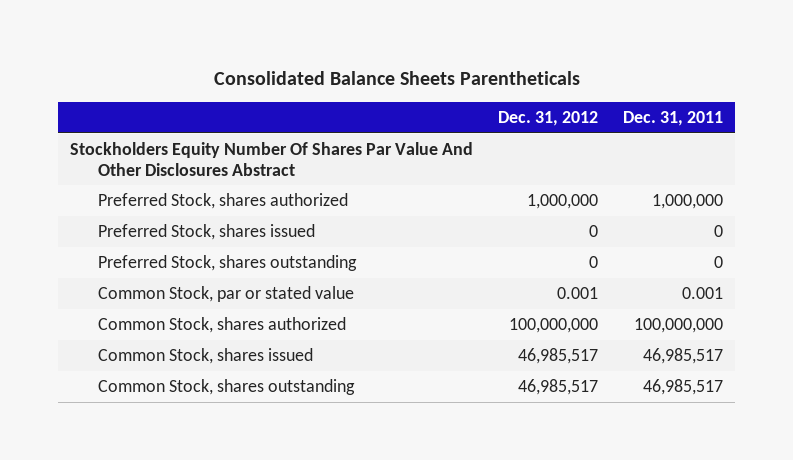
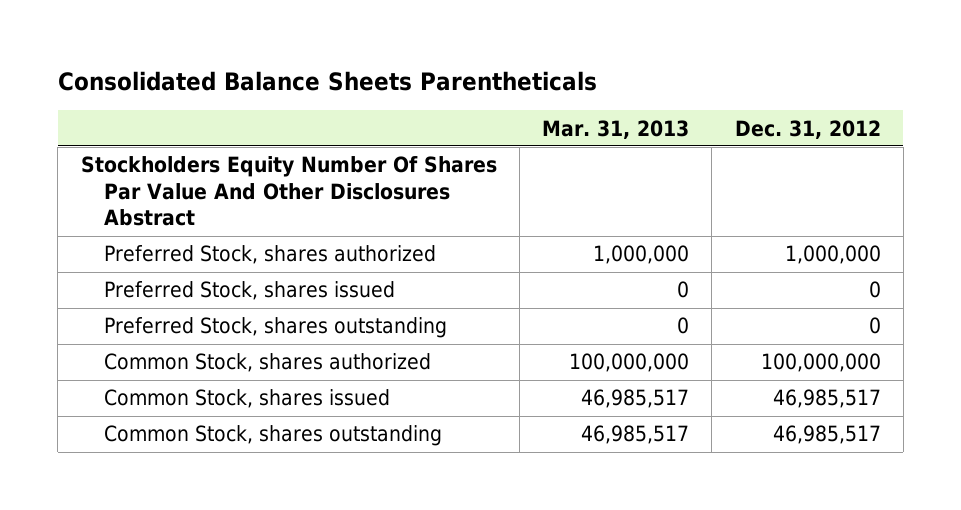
- | Dec. 31, 2012 | Dec. 31, 2011
+ | Mar. 31, 2013 | Dec. 31, 2012
- Common Stock, par or stated value | 0.001 | 0.001

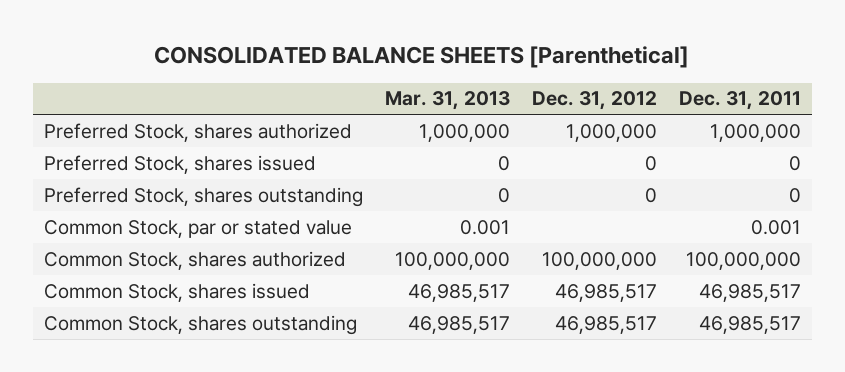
- Consolidated Balance Sheets Parentheticals
+ CONSOLIDATED BALANCE SHEETS [Parenthetical]
- | Mar. 31, 2013 | Dec. 31, 2012
+ | Mar. 31, 2013 | Dec. 31, 2012 | Dec. 31, 2011
- Stockholders Equity Number Of Shares Par Value And Other Disclosures Abstract
+ Common Stock, par or stated value | 0.001 | | 0.001

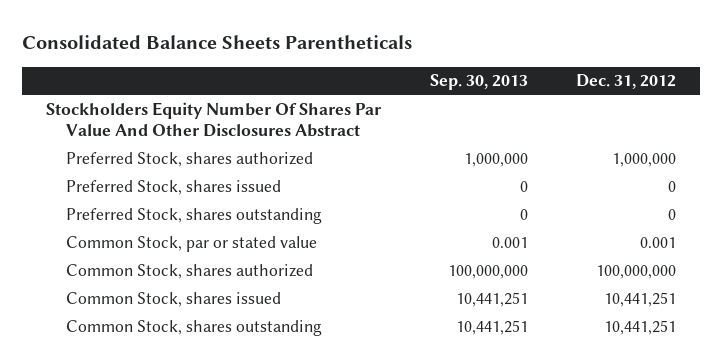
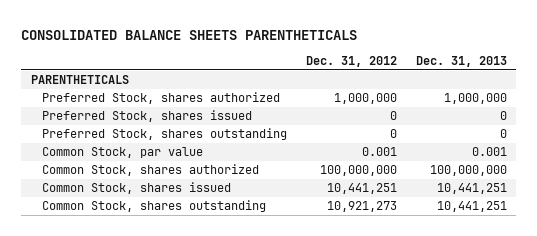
- Consolidated Balance Sheets Parentheticals
+ CONSOLIDATED BALANCE SHEETS PARENTHETICALS
- | Sep. 30, 2013 | Dec. 31, 2012
+ | Dec. 31, 2012 | Dec. 31, 2013
- Stockholders Equity Number Of Shares Par Value And Other Disclosures Abstract
+ PARENTHETICALS
- Common Stock, par or stated value | 0.001 | 0.001
+ Common Stock, par value | 0.001 | 0.001
- Common Stock, shares outstanding | 10,441,251 | 10,441,251
+ Common Stock, shares outstanding | 10,921,273 | 10,441,251

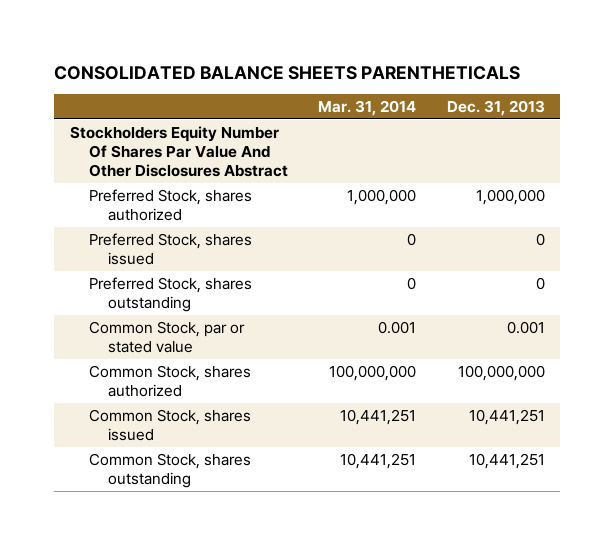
- | Dec. 31, 2012 | Dec. 31, 2013
+ | Mar. 31, 2014 | Dec. 31, 2013
- PARENTHETICALS
+ Stockholders Equity Number Of Shares Par Value And Other Disclosures Abstract
- Common Stock, par value | 0.001 | 0.001
+ Common Stock, par or stated value | 0.001 | 0.001

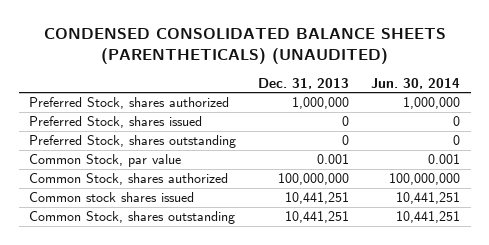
- CONSOLIDATED BALANCE SHEETS PARENTHETICALS
+ CONDENSED CONSOLIDATED BALANCE SHEETS (PARENTHETICALS) (UNAUDITED)
- | Mar. 31, 2014 | Dec. 31, 2013
+ | Dec. 31, 2013 | Jun. 30, 2014
- Stockholders Equity Number Of Shares Par Value And Other Disclosures Abstract
- Common Stock, par or stated value | 0.001 | 0.001
+ Common Stock, par value | 0.001 | 0.001
- Common Stock, shares issued | 10,441,251 | 10,441,251
+ Common stock shares issued | 10,441,251 | 10,441,251

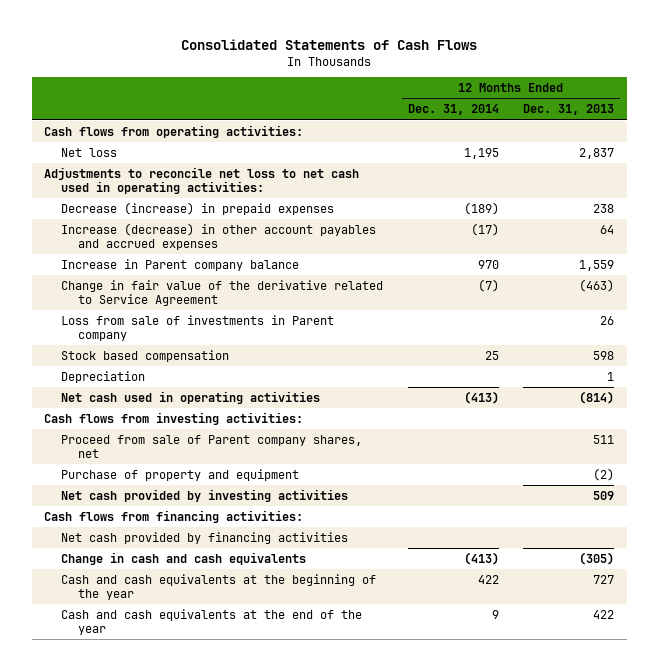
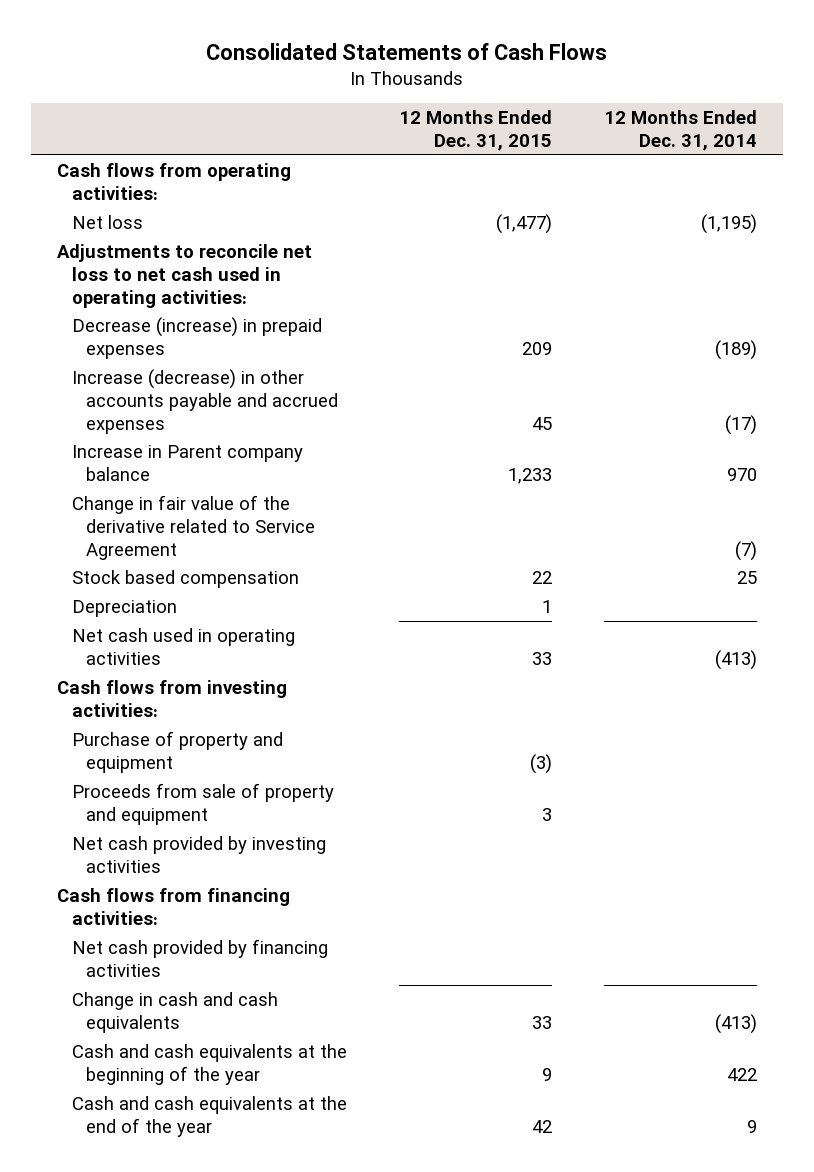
- | 12 Months Ended Dec. 31, 2014 | 12 Months Ended Dec. 31, 2013
+ | 12 Months Ended Dec. 31, 2015 | 12 Months Ended Dec. 31, 2014
- Net loss | 1,195 | 2,837
+ Net loss | (1,477) | (1,195)
- Increase (decrease) in other account payables and accrued expenses | (17) | 64
+ Increase (decrease) in other accounts payable and accrued expenses | 45 | (17)
- Loss from sale of investments in Parent company | | 26
- Proceed from sale of Parent company shares, net | | 511
+ Proceeds from sale of property and equipment | 3 |

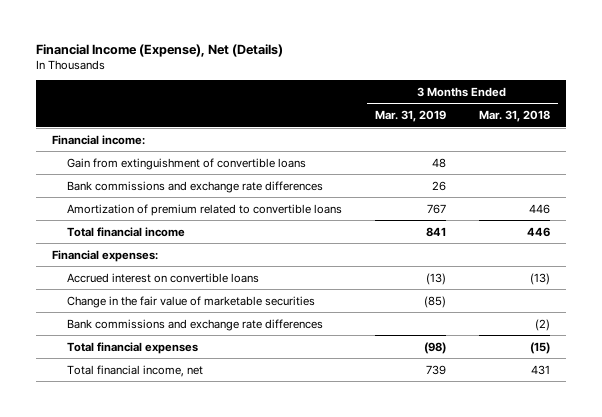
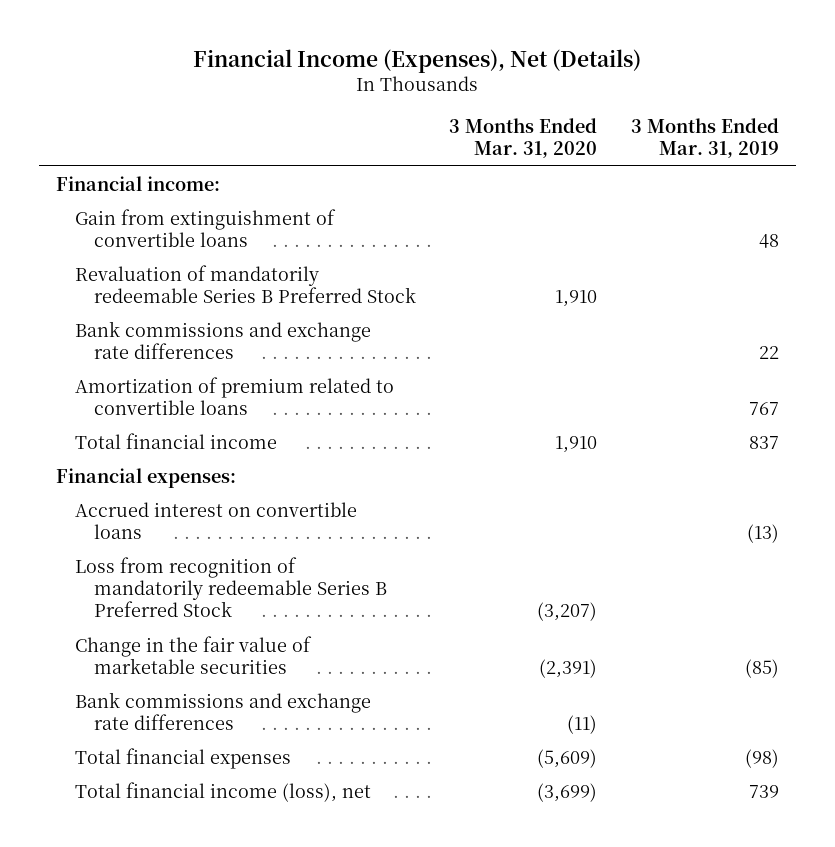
- Financial Income (Expense), Net (Details)
+ Financial Income (Expenses), Net (Details)
- | 3 Months Ended Mar. 31, 2019 | 3 Months Ended Mar. 31, 2018
+ | 3 Months Ended Mar. 31, 2020 | 3 Months Ended Mar. 31, 2019
- Bank commissions and exchange rate differences | 26 |
+ Revaluation of mandatorily redeemable Series B Preferred Stock | 1,910 |
+ Bank commissions and exchange rate differences | | 22
- Total financial income | 841 | 446
+ Total financial income | 1,910 | 837
+ Loss from recognition of mandatorily redeemable Series B Preferred Stock | (3,207) |
- Total financial income, net | 739 | 431
+ Total financial income (loss), net | (3,699) | 739

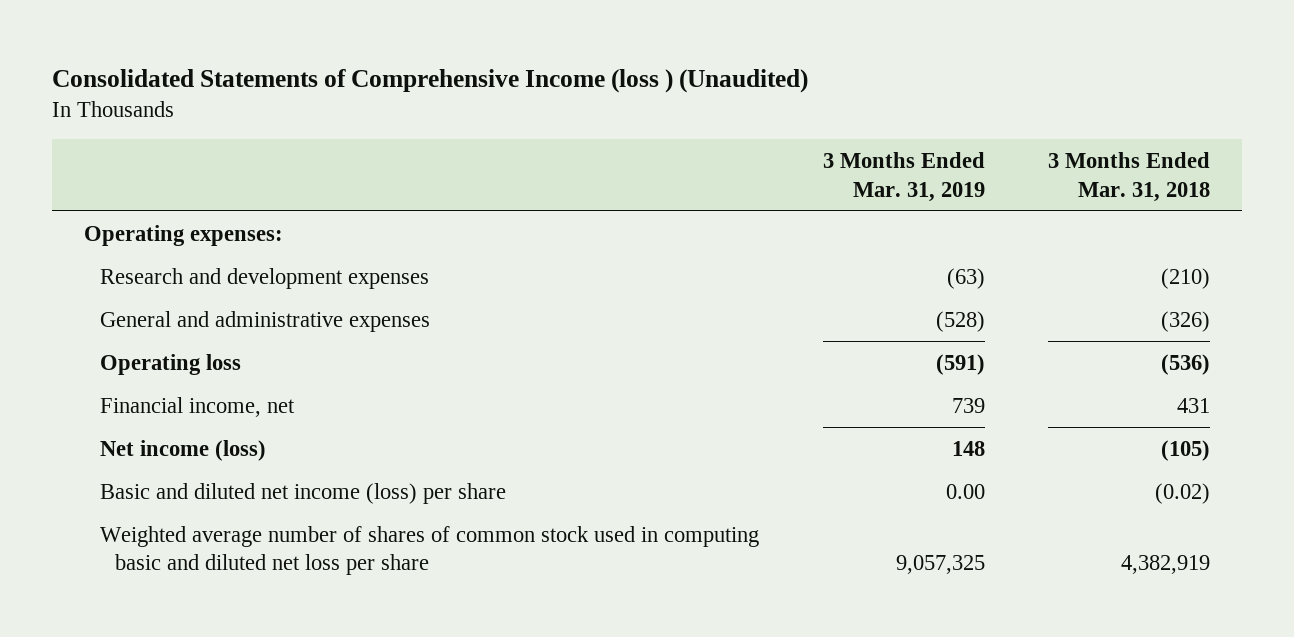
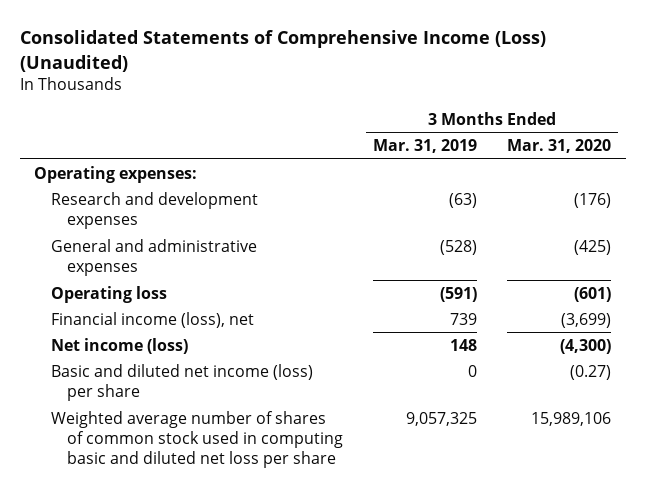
- Consolidated Statements of Comprehensive Income (loss ) (Unaudited)
+ Consolidated Statements of Comprehensive Income (Loss) (Unaudited)
- | 3 Months Ended Mar. 31, 2019 | 3 Months Ended Mar. 31, 2018
+ | 3 Months Ended Mar. 31, 2019 | 3 Months Ended Mar. 31, 2020
- Financial income, net | 739 | 431
+ Financial income (loss), net | 739 | (3,699)
- Basic and diluted net income (loss) per share | 0.00 | (0.02)
+ Basic and diluted net income (loss) per share | 0 | (0.27)

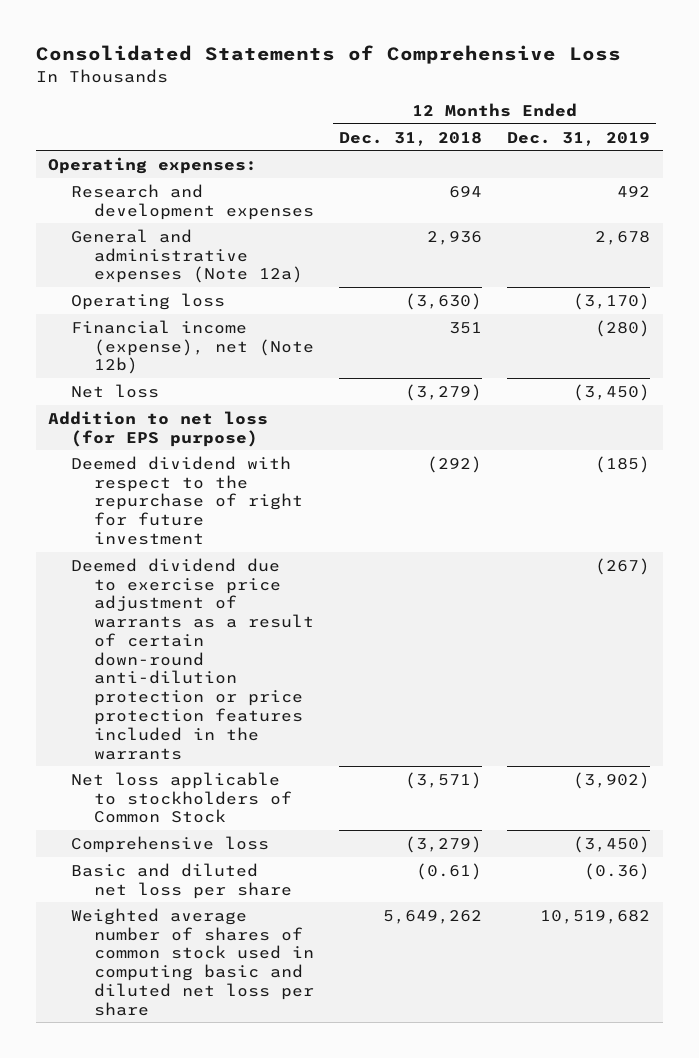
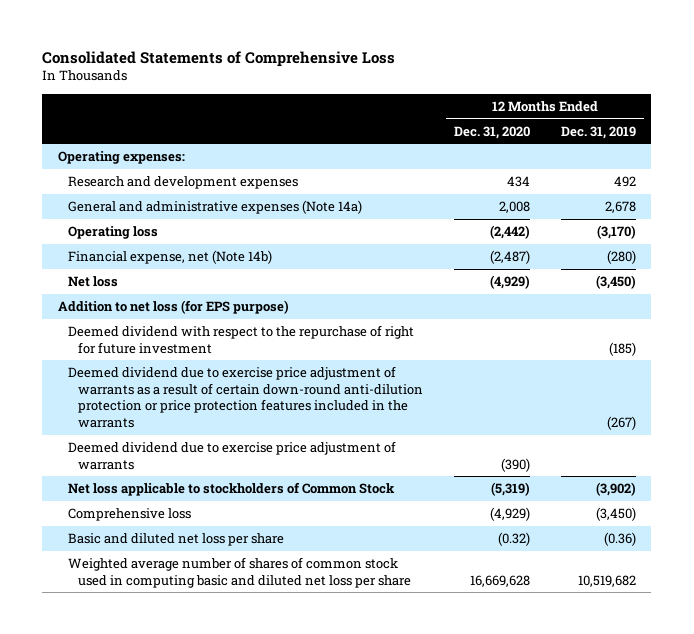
- | 12 Months Ended Dec. 31, 2018 | 12 Months Ended Dec. 31, 2019
+ | 12 Months Ended Dec. 31, 2020 | 12 Months Ended Dec. 31, 2019
- General and administrative expenses (Note 12a) | 2,936 | 2,678
+ General and administrative expenses (Note 14a) | 2,008 | 2,678
- Financial income (expense), net (Note 12b) | 351 | (280)
+ Financial expense, net (Note 14b) | (2,487) | (280)
+ Deemed dividend due to exercise price adjustment of warrants | (390) |

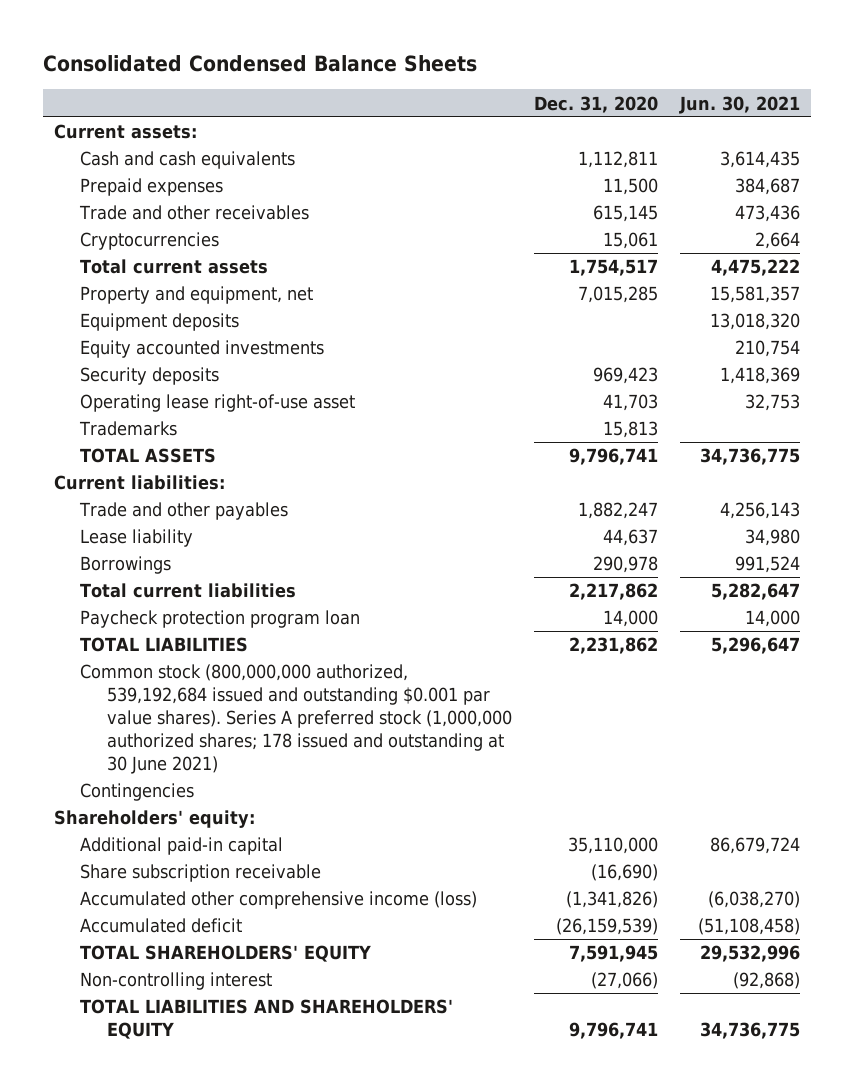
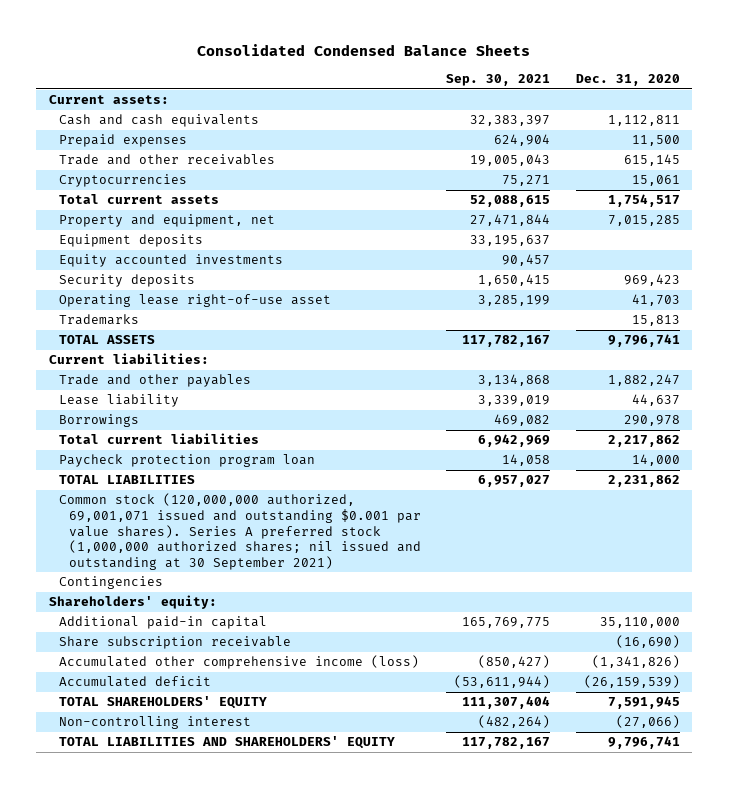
- | Dec. 31, 2020 | Jun. 30, 2021
+ | Sep. 30, 2021 | Dec. 31, 2020
- Common stock (800,000,000 authorized, 539,192,684 issued and outstanding $0.001 par value shares). Series A preferred stock (1,000,000 authorized shares; 178 issued and outstanding at 30 June 2021)
+ Common stock (120,000,000 authorized, 69,001,071 issued and outstanding $0.001 par value shares). Series A preferred stock (1,000,000 authorized shares; nil issued and outstanding at 30 September 2021)

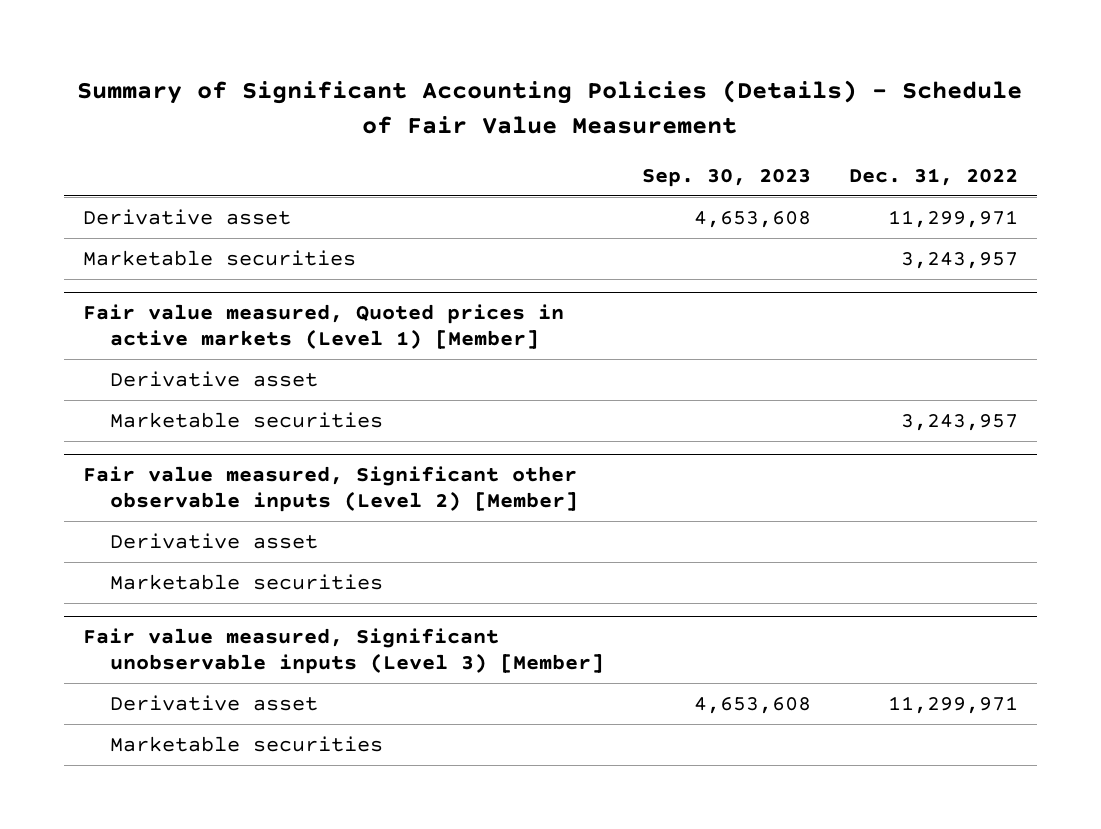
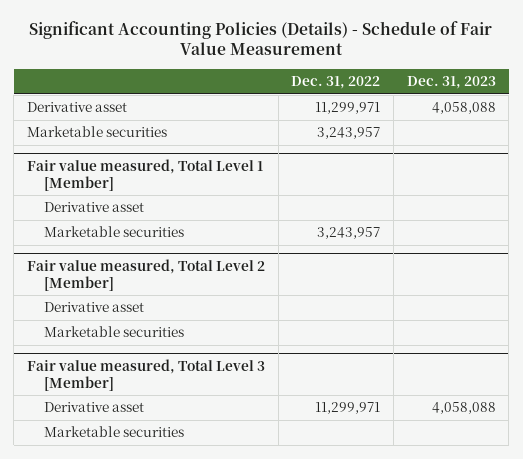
- Summary of Significant Accounting Policies (Details) - Schedule of Fair Value Measurement
+ Significant Accounting Policies (Details) - Schedule of Fair Value Measurement
- | Sep. 30, 2023 | Dec. 31, 2022
+ | Dec. 31, 2022 | Dec. 31, 2023
- Fair value measured, Quoted prices in active markets (Level 1) [Member]
+ Fair value measured, Total Level 1 [Member]
- Fair value measured, Significant other observable inputs (Level 2) [Member]
+ Fair value measured, Total Level 2 [Member]
- Fair value measured, Significant unobservable inputs (Level 3) [Member]
+ Fair value measured, Total Level 3 [Member]

